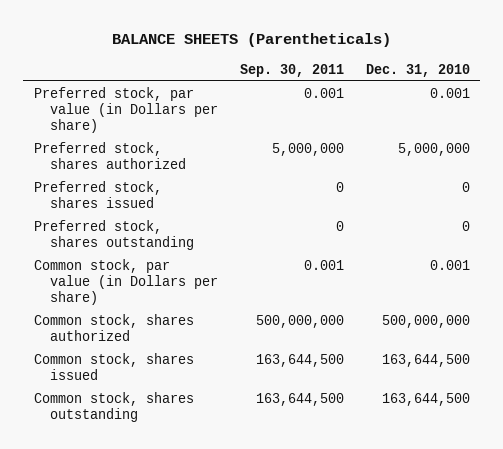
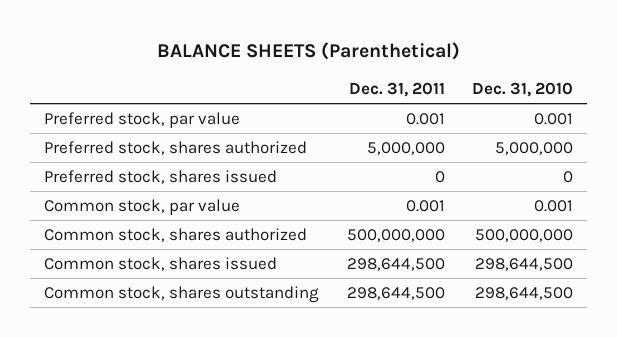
- BALANCE SHEETS (Parentheticals)
+ BALANCE SHEETS (Parenthetical)
- | Sep. 30, 2011 | Dec. 31, 2010
+ | Dec. 31, 2011 | Dec. 31, 2010
- Preferred stock, par value (in Dollars per share) | 0.001 | 0.001
+ Preferred stock, par value | 0.001 | 0.001
- Preferred stock, shares outstanding | 0 | 0
- Common stock, par value (in Dollars per share) | 0.001 | 0.001
+ Common stock, par value | 0.001 | 0.001
- Common stock, shares issued | 163,644,500 | 163,644,500
- Common stock, shares outstanding | 163,644,500 | 163,644,500
+ Common stock, shares issued | 298,644,500 | 298,644,500
+ Common stock, shares outstanding | 298,644,500 | 298,644,500

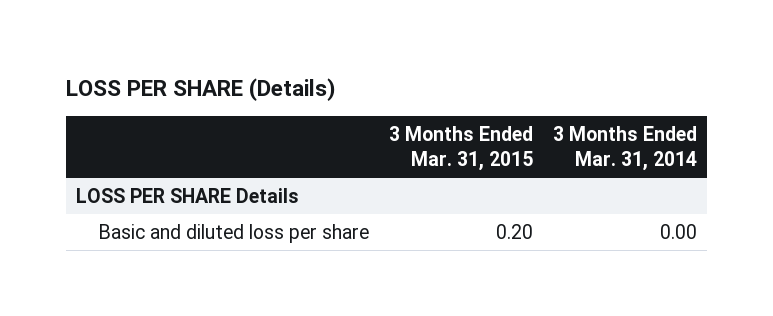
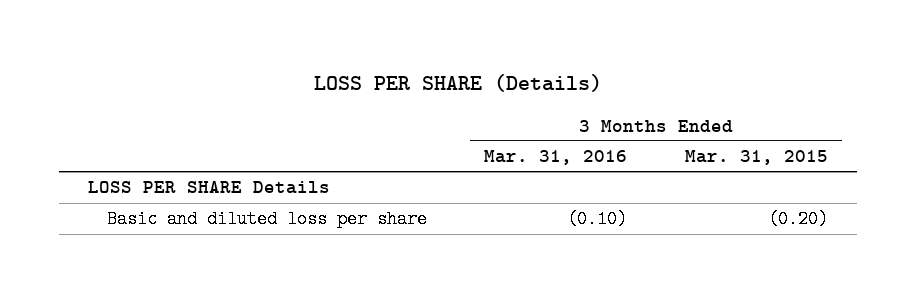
- | 3 Months Ended Mar. 31, 2015 | 3 Months Ended Mar. 31, 2014
+ | 3 Months Ended Mar. 31, 2016 | 3 Months Ended Mar. 31, 2015
- Basic and diluted loss per share | 0.20 | 0.00
+ Basic and diluted loss per share | (0.10) | (0.20)

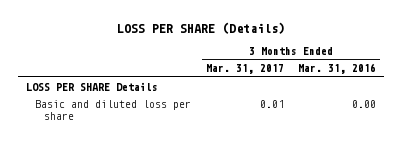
- | 3 Months Ended Mar. 31, 2016 | 3 Months Ended Mar. 31, 2015
+ | 3 Months Ended Mar. 31, 2017 | 3 Months Ended Mar. 31, 2016
- Basic and diluted loss per share | (0.10) | (0.20)
+ Basic and diluted loss per share | 0.01 | 0.00

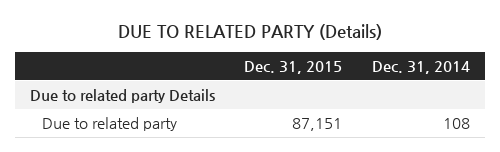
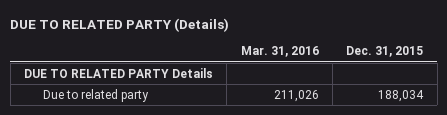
- | Dec. 31, 2015 | Dec. 31, 2014
+ | Mar. 31, 2016 | Dec. 31, 2015
- Due to related party Details
- Due to related party | 87,151 | 108
+ DUE TO RELATED PARTY Details
+ Due to related party | 211,026 | 188,034

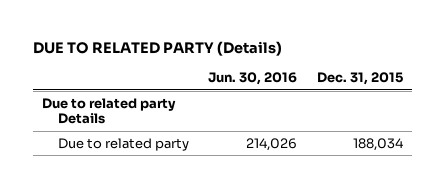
- | Mar. 31, 2016 | Dec. 31, 2015
+ | Jun. 30, 2016 | Dec. 31, 2015
- DUE TO RELATED PARTY Details
+ Due to related party Details

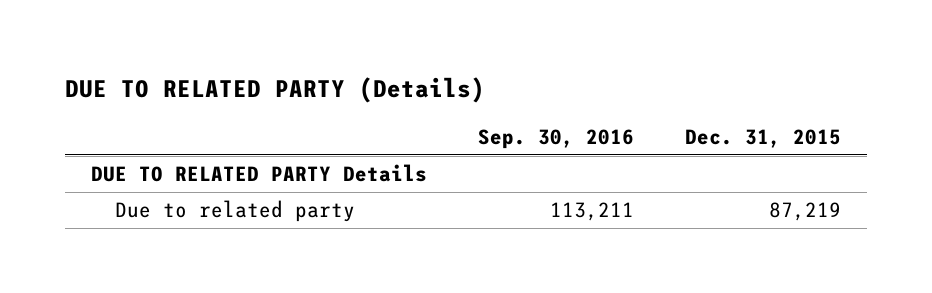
- | Jun. 30, 2016 | Dec. 31, 2015
+ | Sep. 30, 2016 | Dec. 31, 2015
- Due to related party Details
- Due to related party | 214,026 | 188,034
+ DUE TO RELATED PARTY Details
+ Due to related party | 113,211 | 87,219

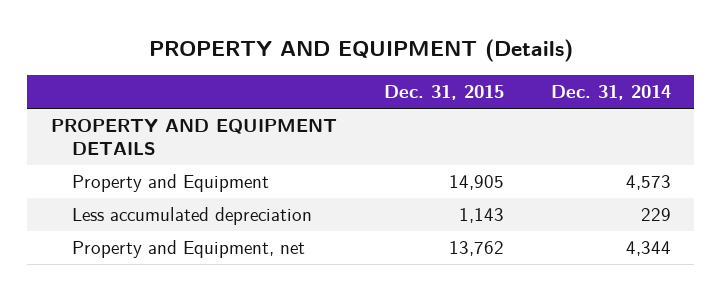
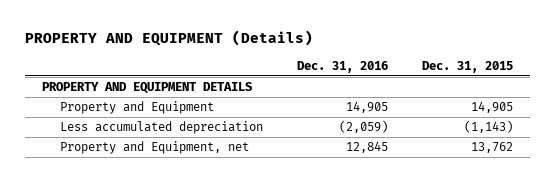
- | Dec. 31, 2015 | Dec. 31, 2014
+ | Dec. 31, 2016 | Dec. 31, 2015
- Less accumulated depreciation | 1,143 | 229
+ Less accumulated depreciation | (2,059) | (1,143)

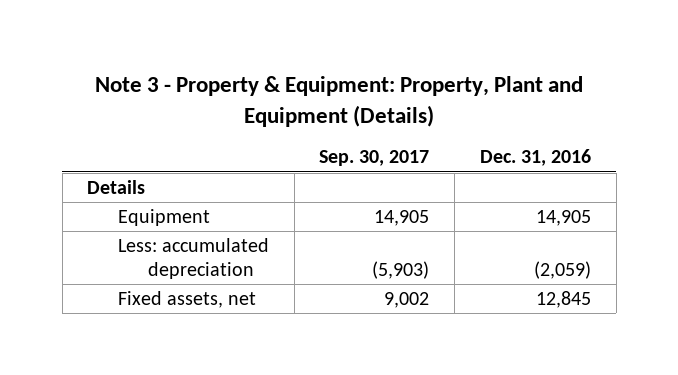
- PROPERTY AND EQUIPMENT (Details)
+ Note 3 - Property & Equipment: Property, Plant and Equipment (Details)
- | Dec. 31, 2016 | Dec. 31, 2015
+ | Sep. 30, 2017 | Dec. 31, 2016
- PROPERTY AND EQUIPMENT DETAILS
- Property and Equipment | 14,905 | 14,905
- Less accumulated depreciation | (2,059) | (1,143)
- Property and Equipment, net | 12,845 | 13,762
+ Details
+ Equipment | 14,905 | 14,905
+ Less: accumulated depreciation | (5,903) | (2,059)
+ Fixed assets, net | 9,002 | 12,845

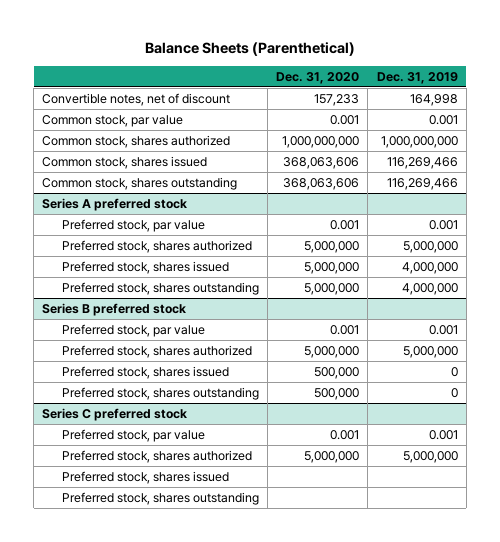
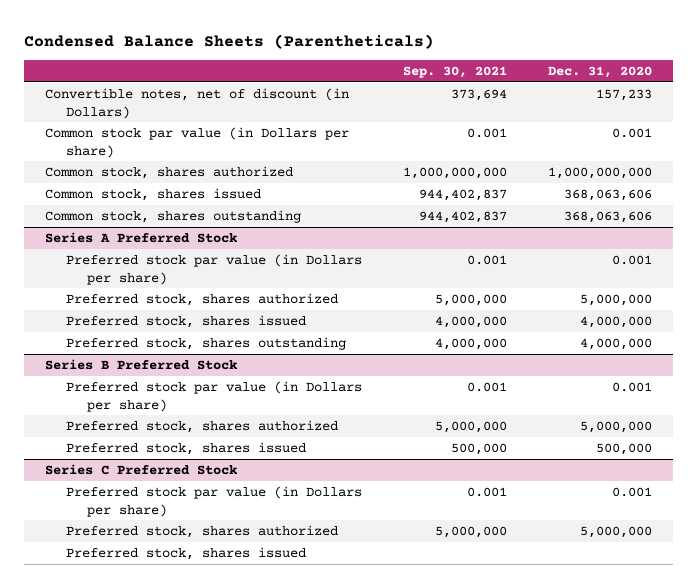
- Balance Sheets (Parenthetical)
+ Condensed Balance Sheets (Parentheticals)
- | Dec. 31, 2020 | Dec. 31, 2019
+ | Sep. 30, 2021 | Dec. 31, 2020
- Convertible notes, net of discount | 157,233 | 164,998
- Common stock, par value | 0.001 | 0.001
+ Convertible notes, net of discount (in Dollars) | 373,694 | 157,233
+ Common stock par value (in Dollars per share) | 0.001 | 0.001
- Series A preferred stock
- Preferred stock, par value | 0.001 | 0.001
+ Series A Preferred Stock
+ Preferred stock par value (in Dollars per share) | 0.001 | 0.001
- Preferred stock, shares issued | 5,000,000 | 4,000,000
- Preferred stock, shares outstanding | 5,000,000 | 4,000,000
- Series B preferred stock
- Preferred stock, par value | 0.001 | 0.001
+ Preferred stock, shares issued | 4,000,000 | 4,000,000
+ Preferred stock, shares outstanding | 4,000,000 | 4,000,000
+ Series B Preferred Stock
+ Preferred stock par value (in Dollars per share) | 0.001 | 0.001
- Preferred stock, shares outstanding | 500,000 | 0
- Series C preferred stock
- Preferred stock, par value | 0.001 | 0.001
+ Series C Preferred Stock
+ Preferred stock par value (in Dollars per share) | 0.001 | 0.001
- Preferred stock, shares outstanding

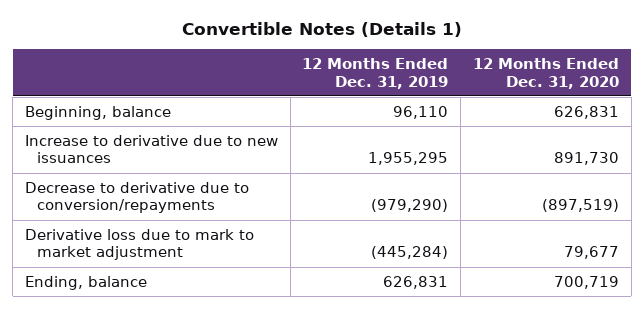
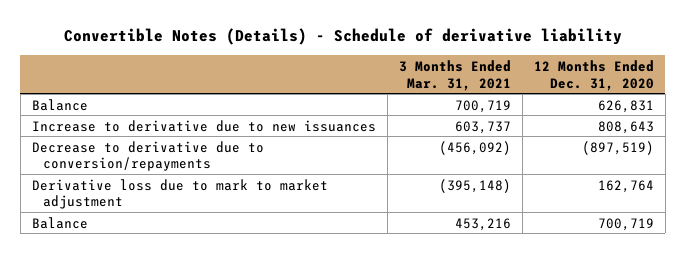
- Convertible Notes (Details 1)
+ Convertible Notes (Details) - Schedule of derivative liability
- | 12 Months Ended Dec. 31, 2019 | 12 Months Ended Dec. 31, 2020
+ | 3 Months Ended Mar. 31, 2021 | 12 Months Ended Dec. 31, 2020
- Beginning, balance | 96,110 | 626,831
- Increase to derivative due to new issuances | 1,955,295 | 891,730
+ Balance | 700,719 | 626,831
+ Increase to derivative due to new issuances | 603,737 | 808,643
- Derivative loss due to mark to market adjustment | (445,284) | 79,677
- Ending, balance | 626,831 | 700,719
+ Derivative loss due to mark to market adjustment | (395,148) | 162,764
+ Balance | 453,216 | 700,719

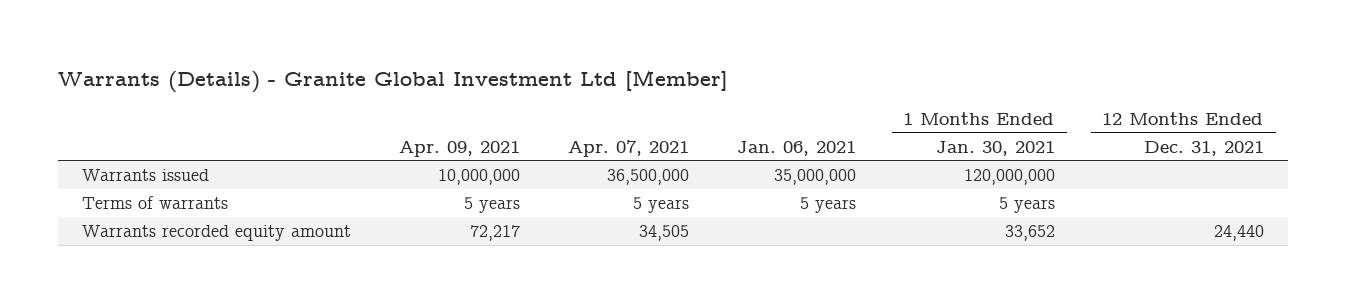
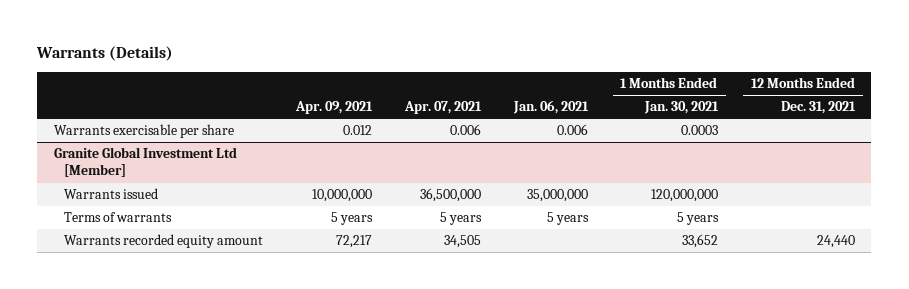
- Warrants (Details) - Granite Global Investment Ltd [Member]
+ Warrants (Details)
+ Warrants exercisable per share | 0.012 | 0.006 | 0.006 | 0.0003 |
+ Granite Global Investment Ltd [Member]

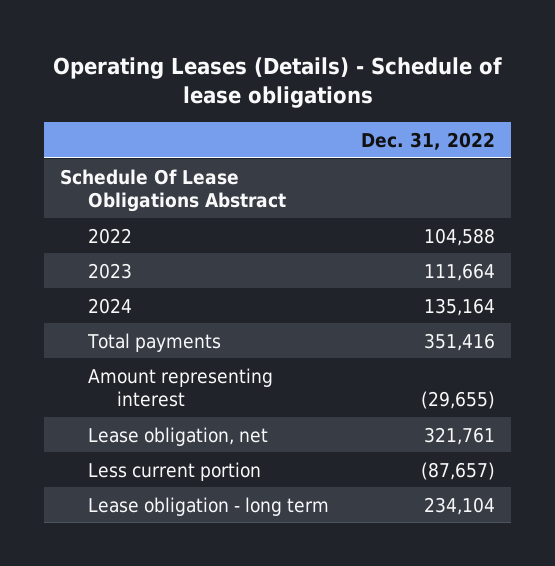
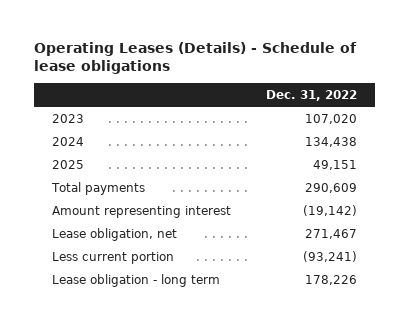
- Schedule Of Lease Obligations Abstract
- 2022 | 104,588
- 2023 | 111,664
- 2024 | 135,164
- Total payments | 351,416
- Amount representing interest | (29,655)
- Lease obligation, net | 321,761
- Less current portion | (87,657)
- Lease obligation - long term | 234,104
+ 2023 | 107,020
+ 2024 | 134,438
+ 2025 | 49,151
+ Total payments | 290,609
+ Amount representing interest | (19,142)
+ Lease obligation, net | 271,467
+ Less current portion | (93,241)
+ Lease obligation - long term | 178,226

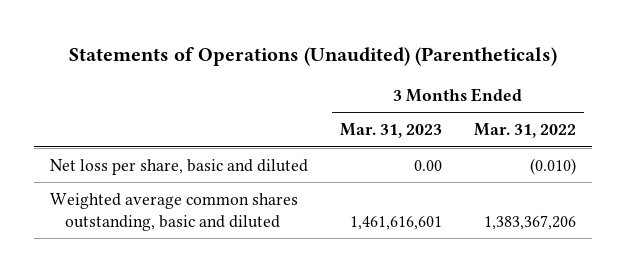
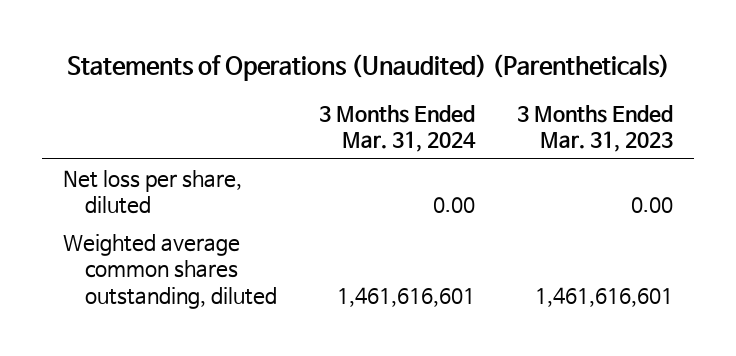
- | 3 Months Ended Mar. 31, 2023 | 3 Months Ended Mar. 31, 2022
+ | 3 Months Ended Mar. 31, 2024 | 3 Months Ended Mar. 31, 2023
- Net loss per share, basic and diluted | 0.00 | (0.010)
- Weighted average common shares outstanding, basic and diluted | 1,461,616,601 | 1,383,367,206
+ Net loss per share, diluted | 0.00 | 0.00
+ Weighted average common shares outstanding, diluted | 1,461,616,601 | 1,461,616,601

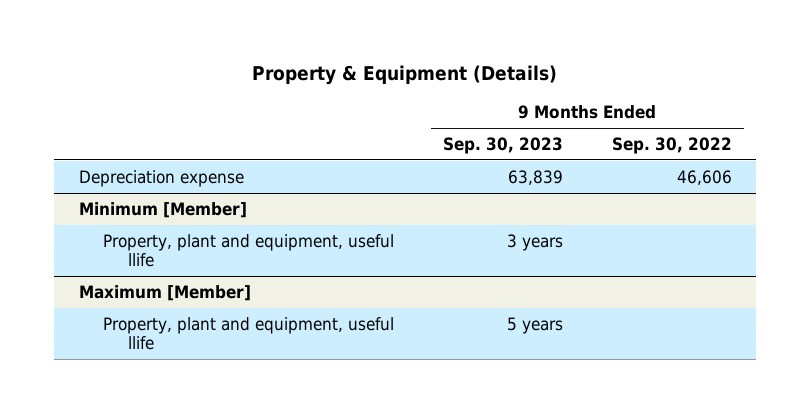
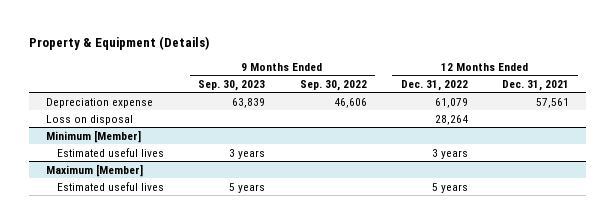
- | 9 Months Ended Sep. 30, 2023 | 9 Months Ended Sep. 30, 2022
+ | 9 Months Ended Sep. 30, 2023 | 9 Months Ended Sep. 30, 2022 | 12 Months Ended Dec. 31, 2022 | 12 Months Ended Dec. 31, 2021
+ Loss on disposal | | | 28,264 |
@ Minimum [Member]
- Property, plant and equipment, useful llife | 3 years |
+ Estimated useful lives | 3 years | | 3 years |
@ Maximum [Member]
- Property, plant and equipment, useful llife | 5 years |
+ Estimated useful lives | 5 years | | 5 years |

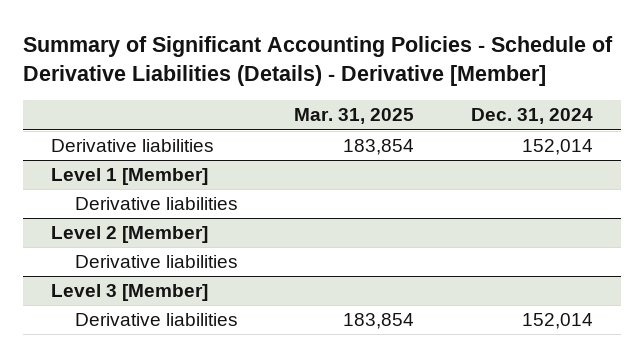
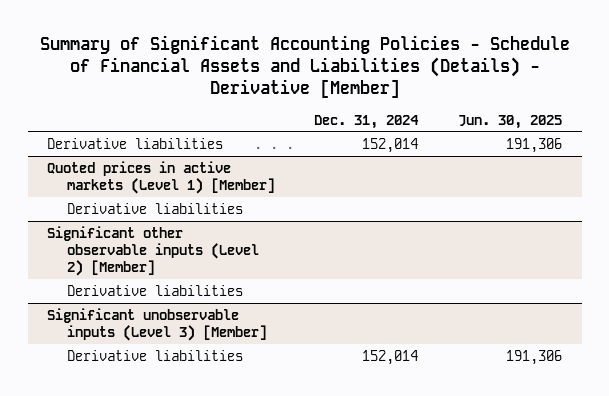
- Summary of Significant Accounting Policies - Schedule of Derivative Liabilities (Details) - Derivative [Member]
+ Summary of Significant Accounting Policies - Schedule of Financial Assets and Liabilities (Details) - Derivative [Member]
- | Mar. 31, 2025 | Dec. 31, 2024
+ | Dec. 31, 2024 | Jun. 30, 2025
- Level 1 [Member]
+ Quoted prices in active markets (Level 1) [Member]
- Level 2 [Member]
+ Significant other observable inputs (Level 2) [Member]
- Level 3 [Member]
+ Significant unobservable inputs (Level 3) [Member]

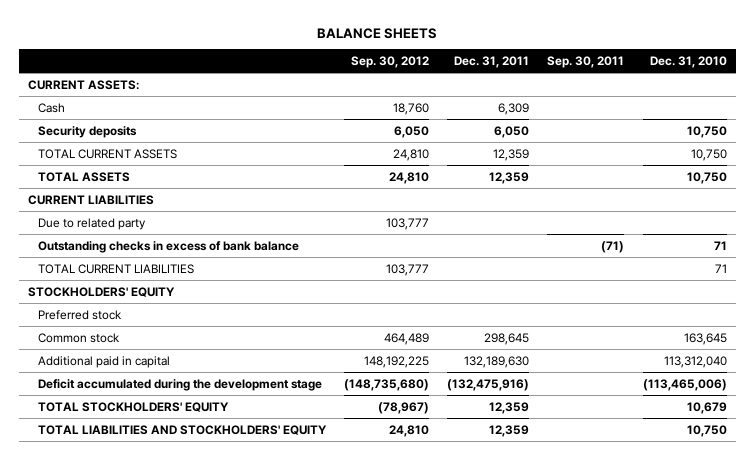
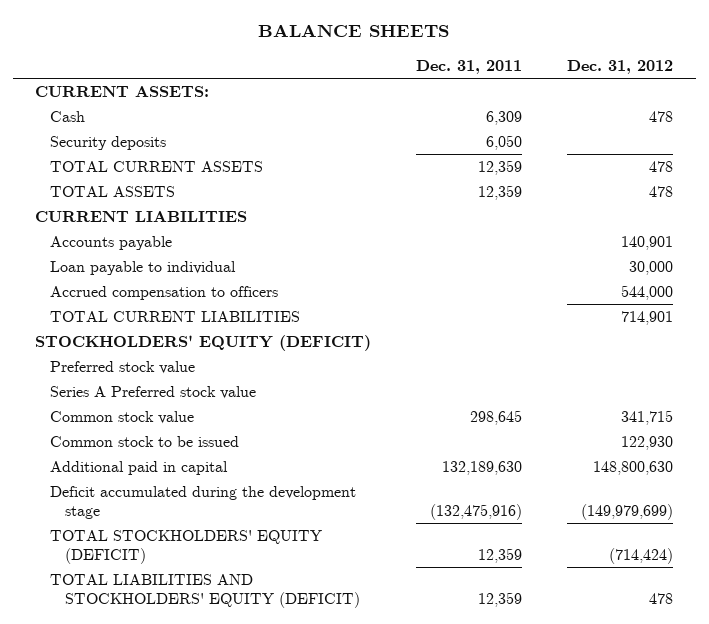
- | Sep. 30, 2012 | Dec. 31, 2011 | Sep. 30, 2011 | Dec. 31, 2010
+ | Dec. 31, 2011 | Dec. 31, 2012
- Due to related party | 103,777 | | |
- Outstanding checks in excess of bank balance | | | (71) | 71
+ Accounts payable | | 140,901
+ Loan payable to individual | | 30,000
+ Accrued compensation to officers | | 544,000
- STOCKHOLDERS' EQUITY
- Preferred stock
- Common stock | 464,489 | 298,645 | | 163,645
+ STOCKHOLDERS' EQUITY (DEFICIT)
+ Preferred stock value
+ Series A Preferred stock value
+ Common stock value | 298,645 | 341,715
+ Common stock to be issued | | 122,930
- TOTAL STOCKHOLDERS' EQUITY | (78,967) | 12,359 | | 10,679
- TOTAL LIABILITIES AND STOCKHOLDERS' EQUITY | 24,810 | 12,359 | | 10,750
+ TOTAL STOCKHOLDERS' EQUITY (DEFICIT) | 12,359 | (714,424)
+ TOTAL LIABILITIES AND STOCKHOLDERS' EQUITY (DEFICIT) | 12,359 | 478

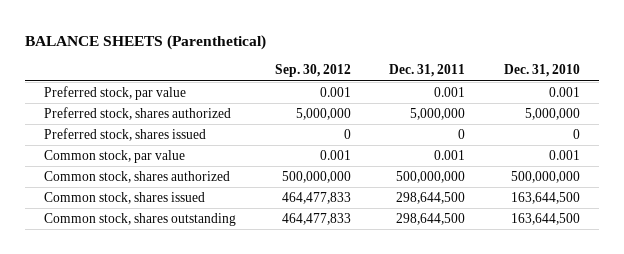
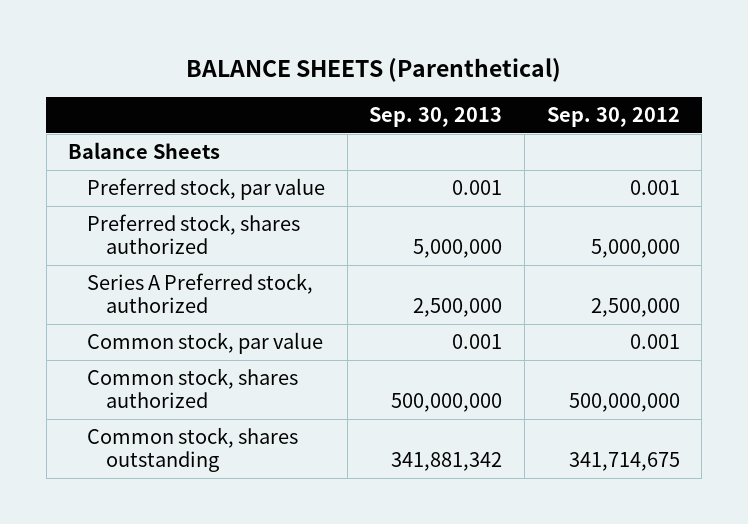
- | Sep. 30, 2012 | Dec. 31, 2011 | Dec. 31, 2010
+ | Sep. 30, 2013 | Sep. 30, 2012
+ Balance Sheets
- Preferred stock, shares issued | 0 | 0 | 0
+ Series A Preferred stock, authorized | 2,500,000 | 2,500,000
- Common stock, shares issued | 464,477,833 | 298,644,500 | 163,644,500
- Common stock, shares outstanding | 464,477,833 | 298,644,500 | 163,644,500
+ Common stock, shares outstanding | 341,881,342 | 341,714,675

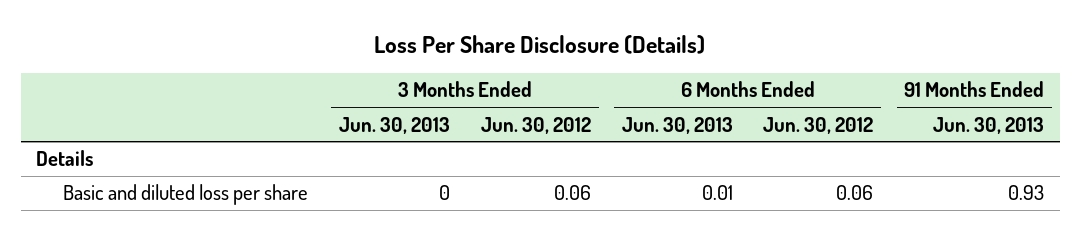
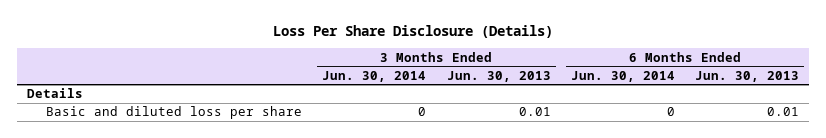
- | 3 Months Ended Jun. 30, 2013 | 3 Months Ended Jun. 30, 2012 | 6 Months Ended Jun. 30, 2013 | 6 Months Ended Jun. 30, 2012 | 91 Months Ended Jun. 30, 2013
+ | 3 Months Ended Jun. 30, 2014 | 3 Months Ended Jun. 30, 2013 | 6 Months Ended Jun. 30, 2014 | 6 Months Ended Jun. 30, 2013
- Basic and diluted loss per share | 0 | 0.06 | 0.01 | 0.06 | 0.93
+ Basic and diluted loss per share | 0 | 0.01 | 0 | 0.01

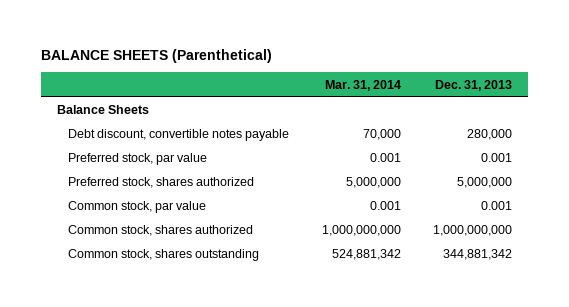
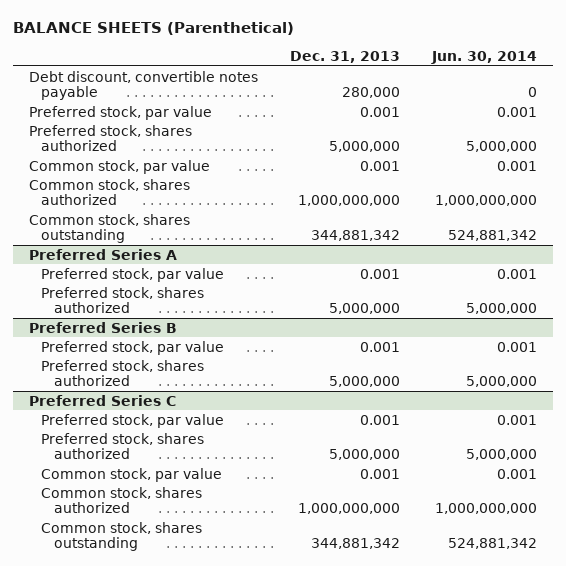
- | Mar. 31, 2014 | Dec. 31, 2013
+ | Dec. 31, 2013 | Jun. 30, 2014
- Balance Sheets
+ Preferred Series A
+ Preferred stock, par value | 0.001 | 0.001
+ Preferred stock, shares authorized | 5,000,000 | 5,000,000
+ Preferred Series B
+ Preferred stock, par value | 0.001 | 0.001
+ Preferred stock, shares authorized | 5,000,000 | 5,000,000
+ Preferred Series C
+ Preferred stock, par value | 0.001 | 0.001
+ Preferred stock, shares authorized | 5,000,000 | 5,000,000
+ Common stock, par value | 0.001 | 0.001
+ Common stock, shares authorized | 1,000,000,000 | 1,000,000,000
+ Common stock, shares outstanding | 344,881,342 | 524,881,342

